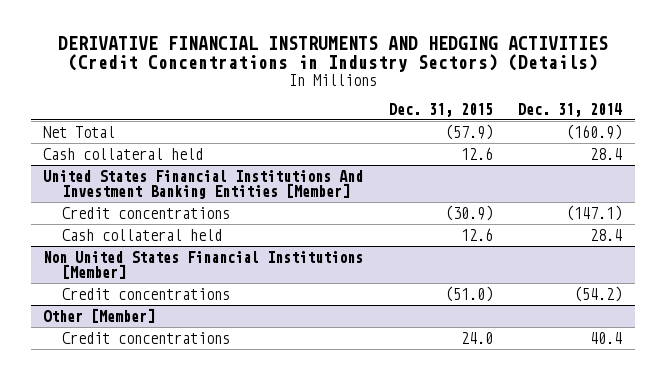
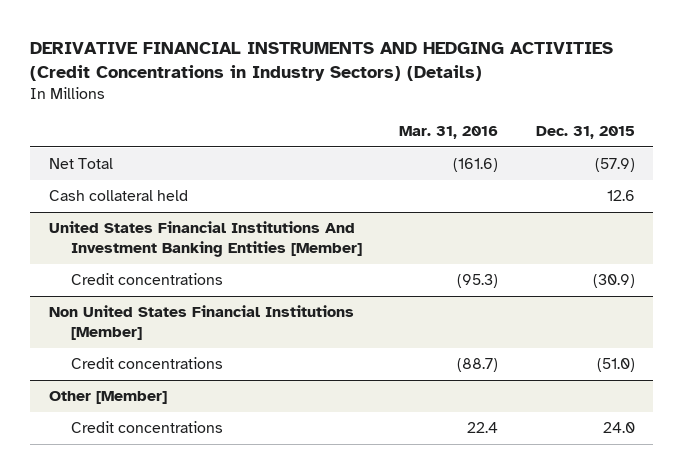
- | Dec. 31, 2015 | Dec. 31, 2014
+ | Mar. 31, 2016 | Dec. 31, 2015
@ United States Financial Institutions And Investment Banking Entities [Member]
- Cash collateral held | 12.6 | 28.4

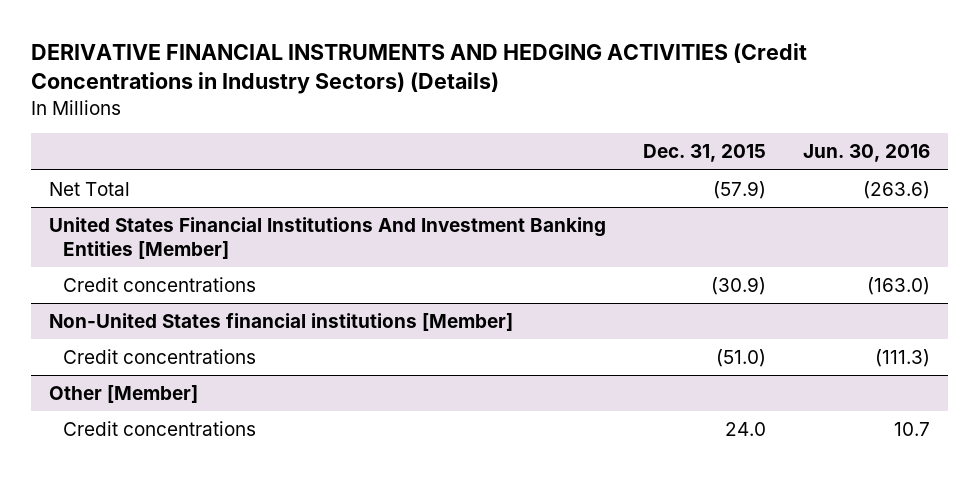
- | Mar. 31, 2016 | Dec. 31, 2015
+ | Dec. 31, 2015 | Jun. 30, 2016
- Cash collateral held | | 12.6
- Non United States Financial Institutions [Member]
+ Non-United States financial institutions [Member]

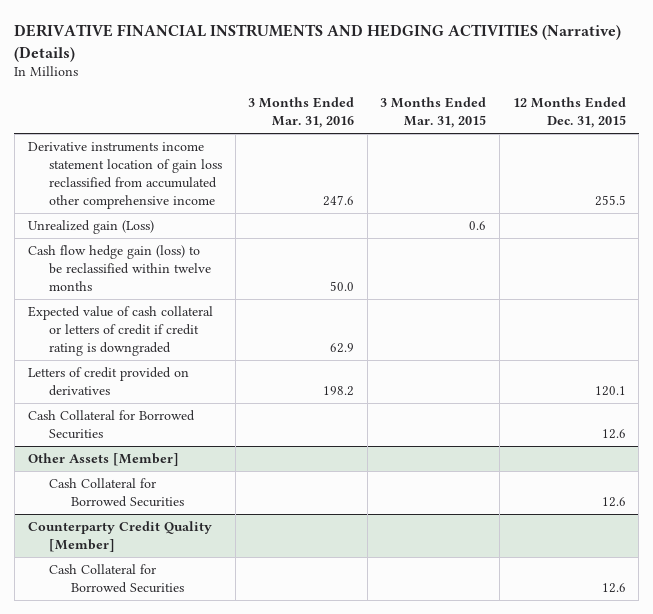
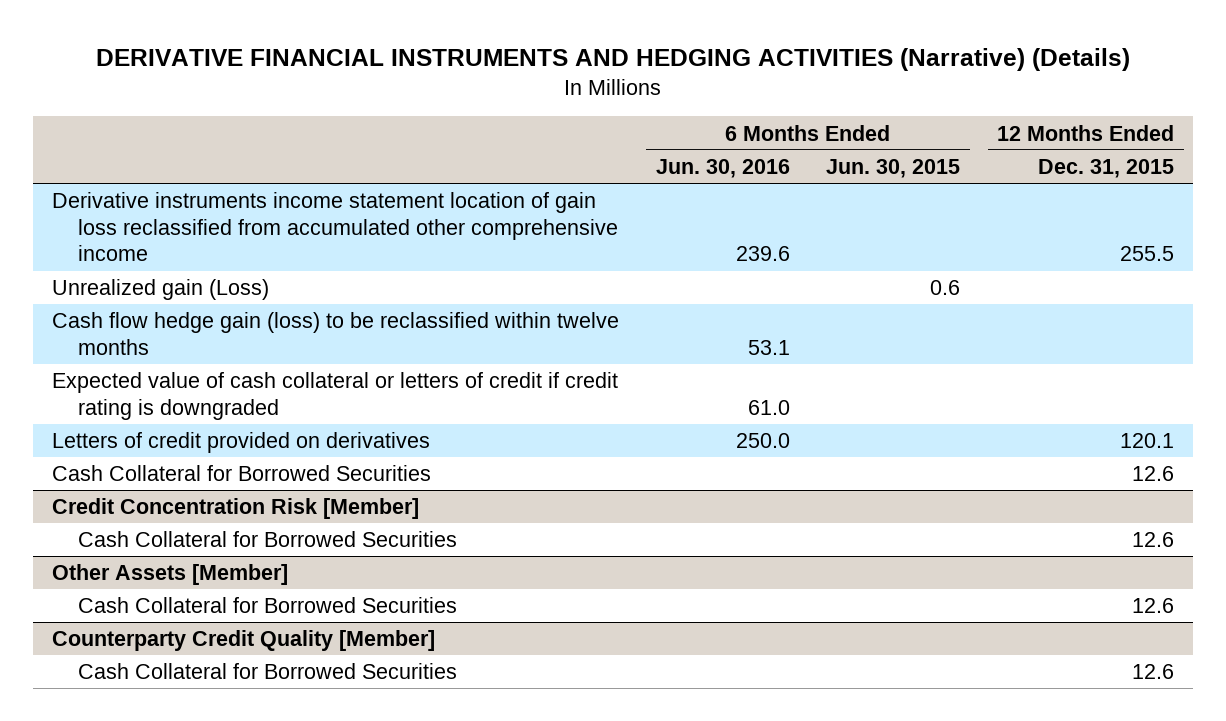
- | 3 Months Ended Mar. 31, 2016 | 3 Months Ended Mar. 31, 2015 | 12 Months Ended Dec. 31, 2015
+ | 6 Months Ended Jun. 30, 2016 | 6 Months Ended Jun. 30, 2015 | 12 Months Ended Dec. 31, 2015
+ Credit Concentration Risk [Member]
+ Cash Collateral for Borrowed Securities | | | 12.6

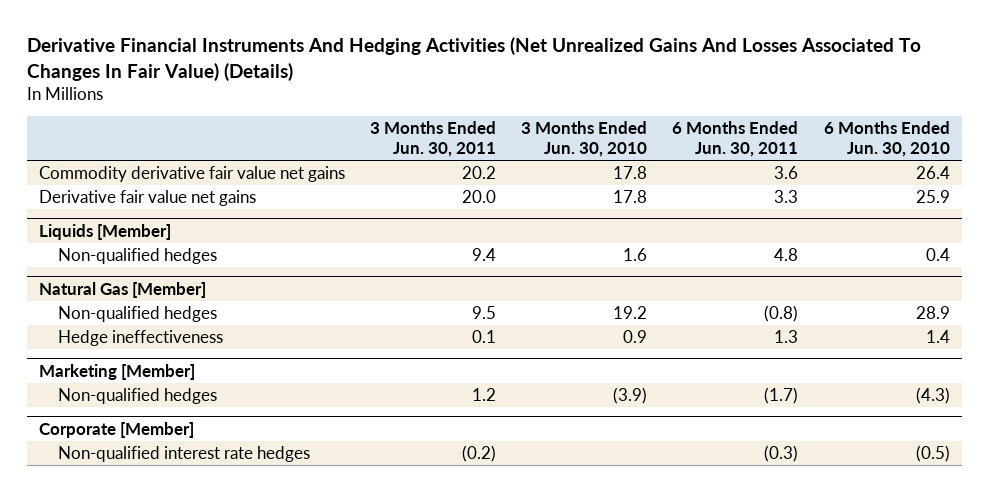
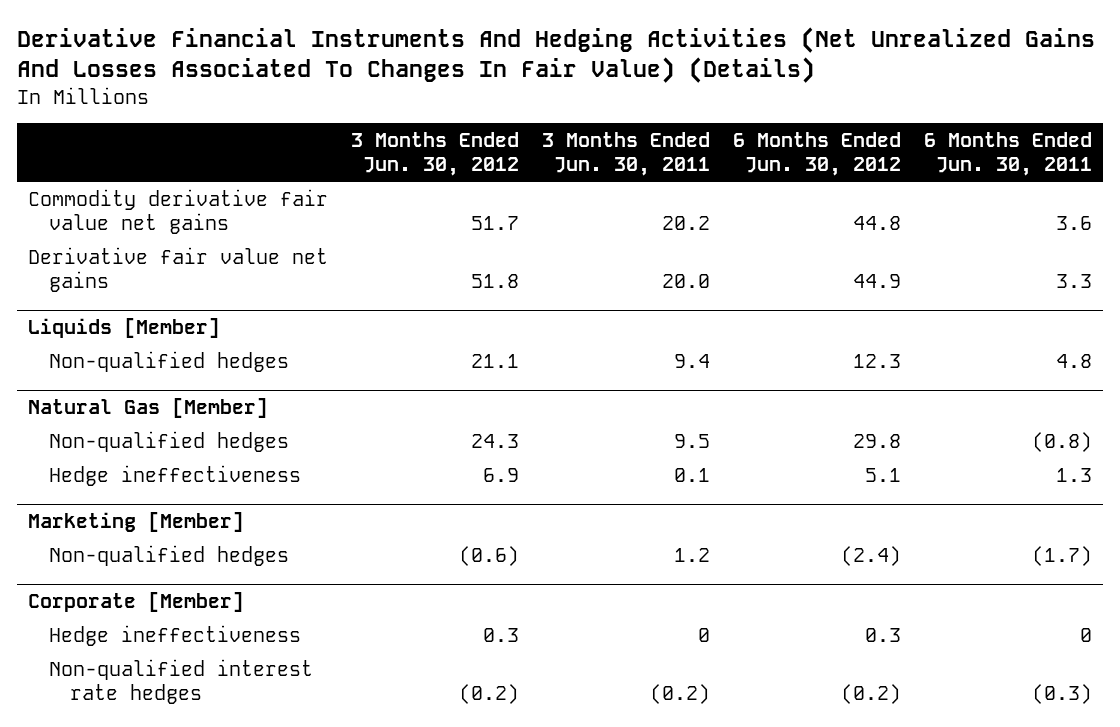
- | 3 Months Ended Jun. 30, 2011 | 3 Months Ended Jun. 30, 2010 | 6 Months Ended Jun. 30, 2011 | 6 Months Ended Jun. 30, 2010
+ | 3 Months Ended Jun. 30, 2012 | 3 Months Ended Jun. 30, 2011 | 6 Months Ended Jun. 30, 2012 | 6 Months Ended Jun. 30, 2011
@ Corporate [Member]
+ Hedge ineffectiveness | 0.3 | 0 | 0.3 | 0

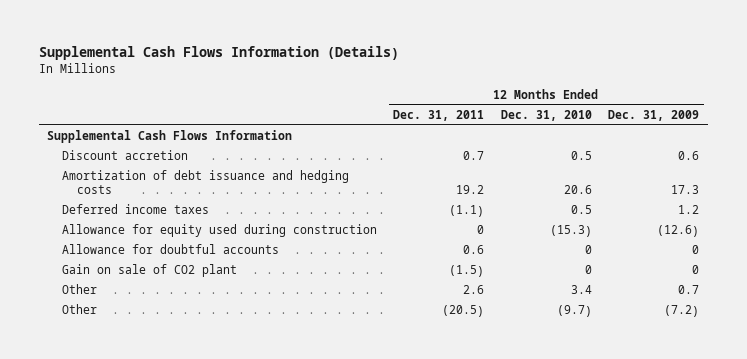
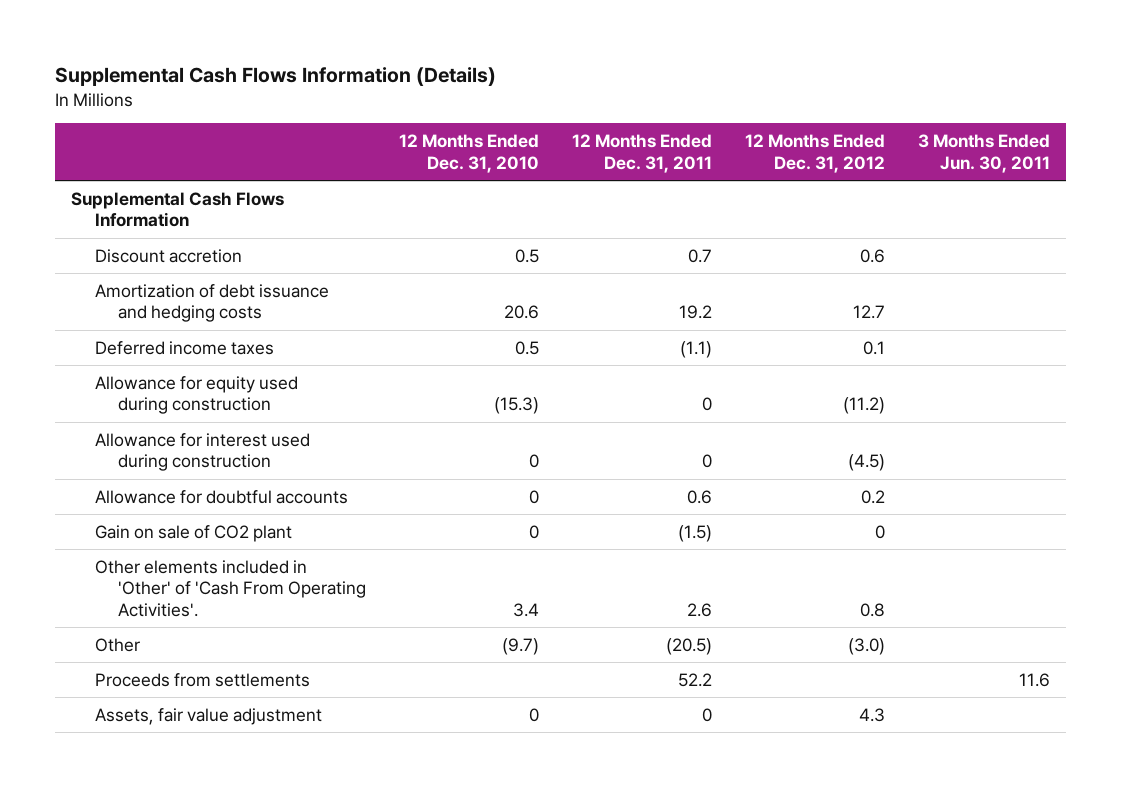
- | 12 Months Ended Dec. 31, 2011 | 12 Months Ended Dec. 31, 2010 | 12 Months Ended Dec. 31, 2009
+ | 12 Months Ended Dec. 31, 2010 | 12 Months Ended Dec. 31, 2011 | 12 Months Ended Dec. 31, 2012 | 3 Months Ended Jun. 30, 2011
+ Allowance for interest used during construction | 0 | 0 | (4.5) |
- Other | 2.6 | 3.4 | 0.7
+ Other elements included in 'Other' of 'Cash From Operating Activities'. | 3.4 | 2.6 | 0.8 |
+ Proceeds from settlements | | 52.2 | | 11.6
+ Assets, fair value adjustment | 0 | 0 | 4.3 |

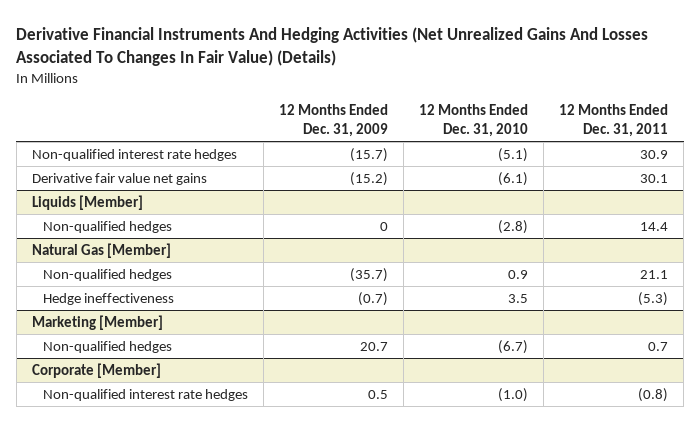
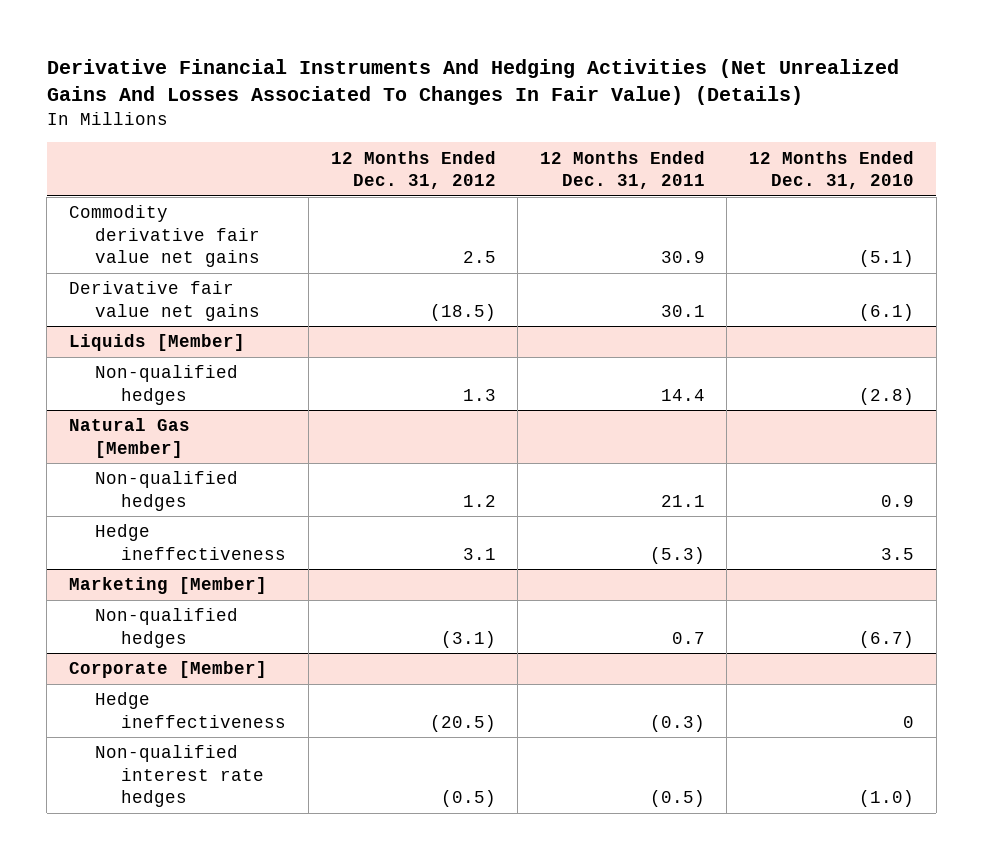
- | 12 Months Ended Dec. 31, 2009 | 12 Months Ended Dec. 31, 2010 | 12 Months Ended Dec. 31, 2011
+ | 12 Months Ended Dec. 31, 2012 | 12 Months Ended Dec. 31, 2011 | 12 Months Ended Dec. 31, 2010
- Non-qualified interest rate hedges | (15.7) | (5.1) | 30.9
+ Commodity derivative fair value net gains | 2.5 | 30.9 | (5.1)
@ Corporate [Member]
- Non-qualified interest rate hedges | 0.5 | (1.0) | (0.8)
+ Hedge ineffectiveness | (20.5) | (0.3) | 0
+ Non-qualified interest rate hedges | (0.5) | (0.5) | (1.0)

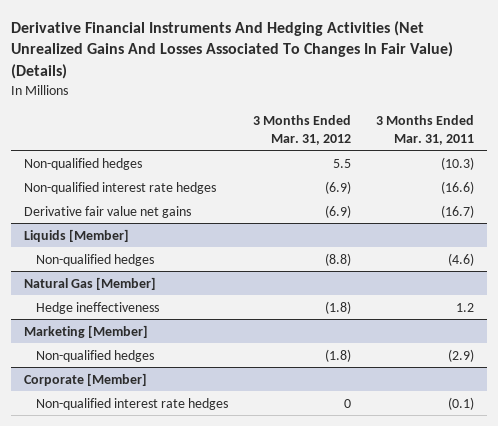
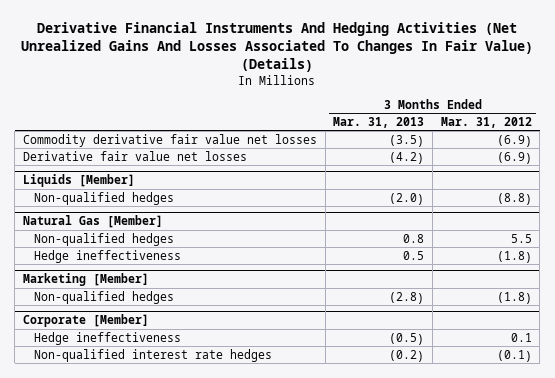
- | 3 Months Ended Mar. 31, 2012 | 3 Months Ended Mar. 31, 2011
+ | 3 Months Ended Mar. 31, 2013 | 3 Months Ended Mar. 31, 2012
- Non-qualified hedges | 5.5 | (10.3)
- Non-qualified interest rate hedges | (6.9) | (16.6)
- Derivative fair value net gains | (6.9) | (16.7)
+ Commodity derivative fair value net losses | (3.5) | (6.9)
+ Derivative fair value net losses | (4.2) | (6.9)
@ Natural Gas [Member]
+ Non-qualified hedges | 0.8 | 5.5
@ Corporate [Member]
- Non-qualified interest rate hedges | 0 | (0.1)
+ Hedge ineffectiveness | (0.5) | 0.1
+ Non-qualified interest rate hedges | (0.2) | (0.1)

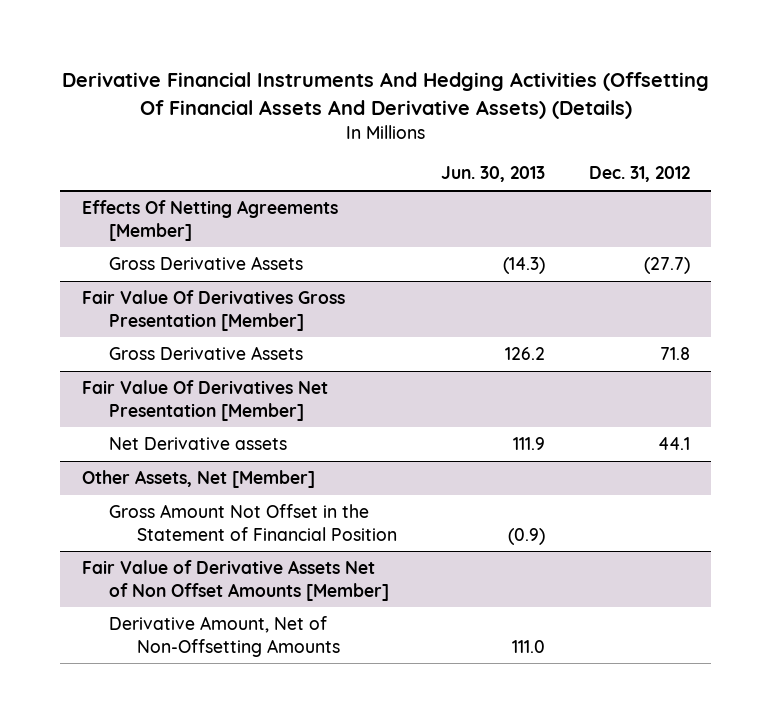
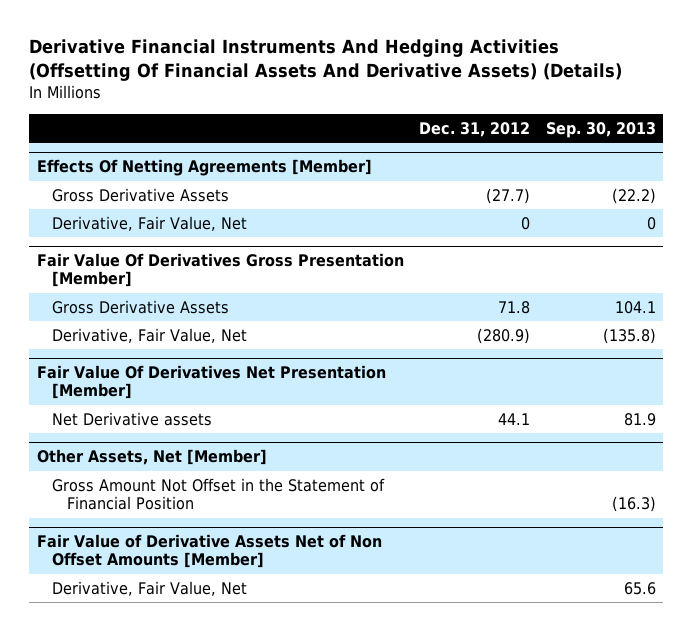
- | Jun. 30, 2013 | Dec. 31, 2012
+ | Dec. 31, 2012 | Sep. 30, 2013
@ Effects Of Netting Agreements [Member]
+ Derivative, Fair Value, Net | 0 | 0
@ Fair Value Of Derivatives Gross Presentation [Member]
+ Derivative, Fair Value, Net | (280.9) | (135.8)
@ Fair Value of Derivative Assets Net of Non Offset Amounts [Member]
- Derivative Amount, Net of Non-Offsetting Amounts | 111.0 |
+ Derivative, Fair Value, Net | | 65.6

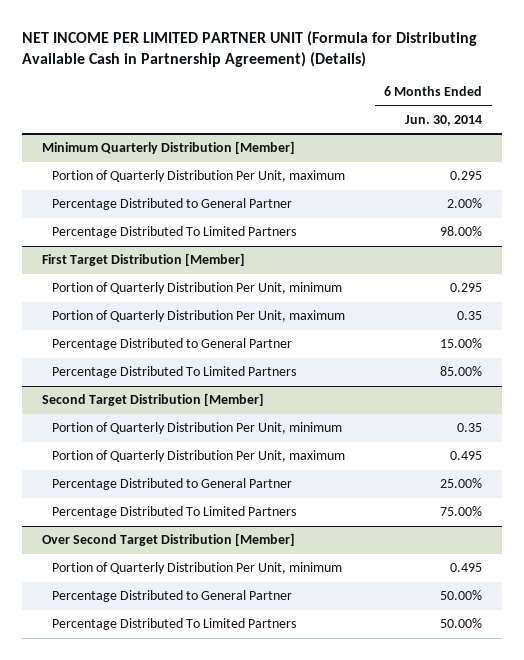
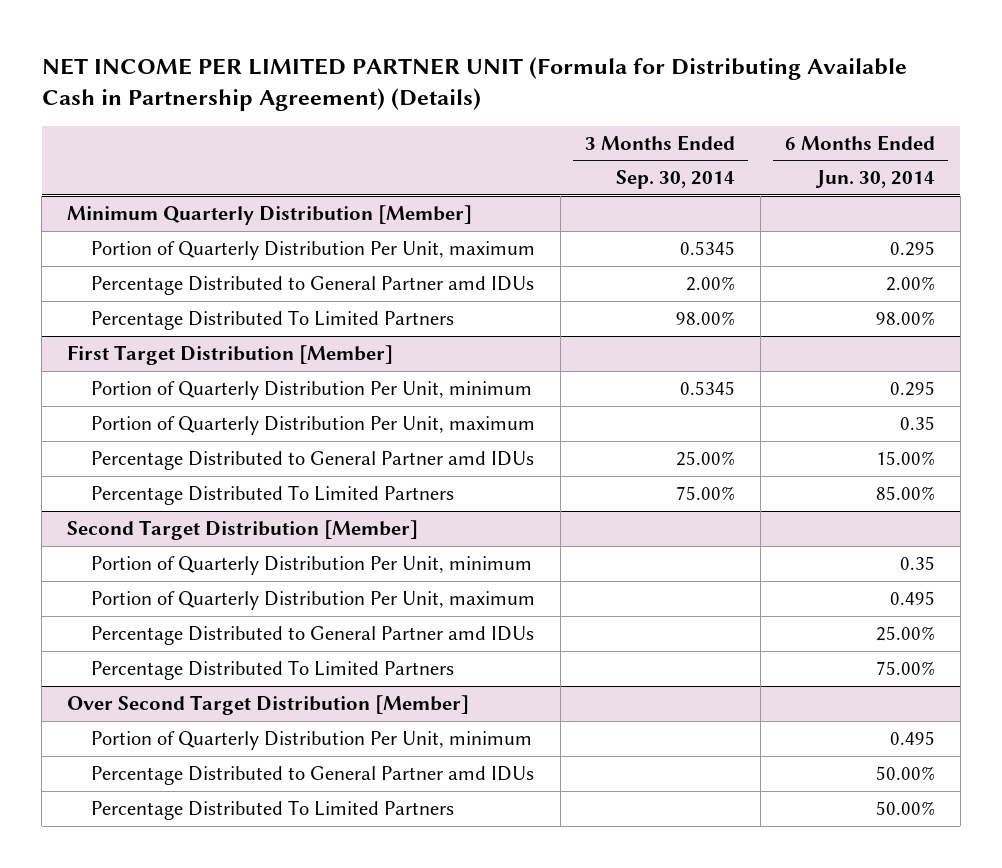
- | 6 Months Ended Jun. 30, 2014
+ | 3 Months Ended Sep. 30, 2014 | 6 Months Ended Jun. 30, 2014
@ Minimum Quarterly Distribution [Member]
- Percentage Distributed to General Partner | 2.00%
+ Percentage Distributed to General Partner amd IDUs | 2.00% | 2.00%
@ First Target Distribution [Member]
- Percentage Distributed to General Partner | 15.00%
+ Percentage Distributed to General Partner amd IDUs | 25.00% | 15.00%
@ Second Target Distribution [Member]
- Percentage Distributed to General Partner | 25.00%
+ Percentage Distributed to General Partner amd IDUs | | 25.00%
@ Over Second Target Distribution [Member]
- Percentage Distributed to General Partner | 50.00%
+ Percentage Distributed to General Partner amd IDUs | | 50.00%

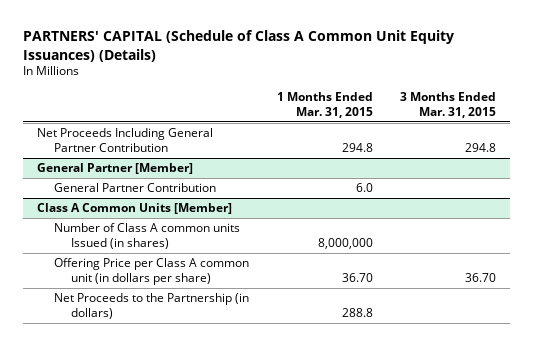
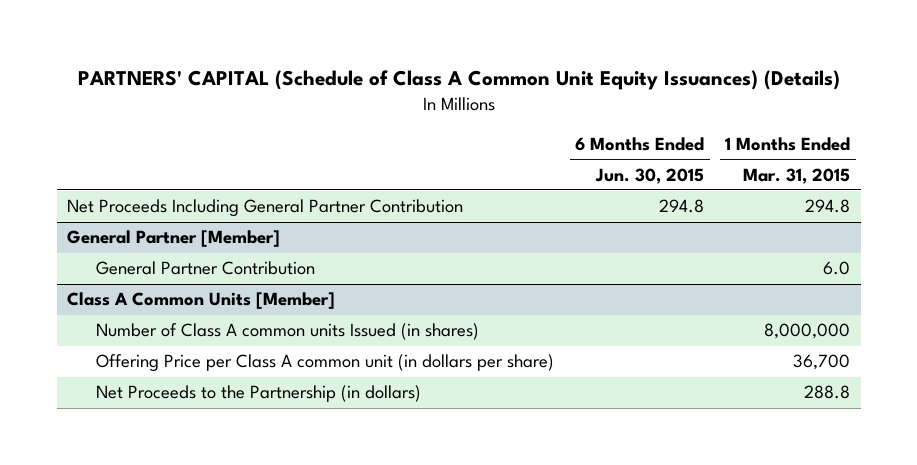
- | 1 Months Ended Mar. 31, 2015 | 3 Months Ended Mar. 31, 2015
+ | 6 Months Ended Jun. 30, 2015 | 1 Months Ended Mar. 31, 2015
@ Class A Common Units [Member]
- Offering Price per Class A common unit (in dollars per share) | 36.70 | 36.70
+ Offering Price per Class A common unit (in dollars per share) | | 36,700

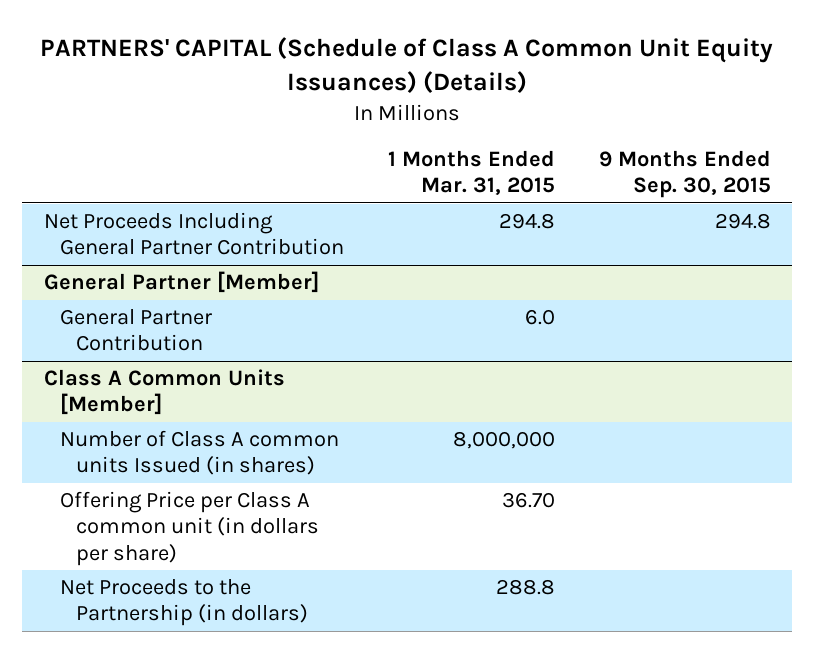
- | 6 Months Ended Jun. 30, 2015 | 1 Months Ended Mar. 31, 2015
+ | 1 Months Ended Mar. 31, 2015 | 9 Months Ended Sep. 30, 2015
@ Class A Common Units [Member]
- Offering Price per Class A common unit (in dollars per share) | | 36,700
+ Offering Price per Class A common unit (in dollars per share) | 36.70 |

